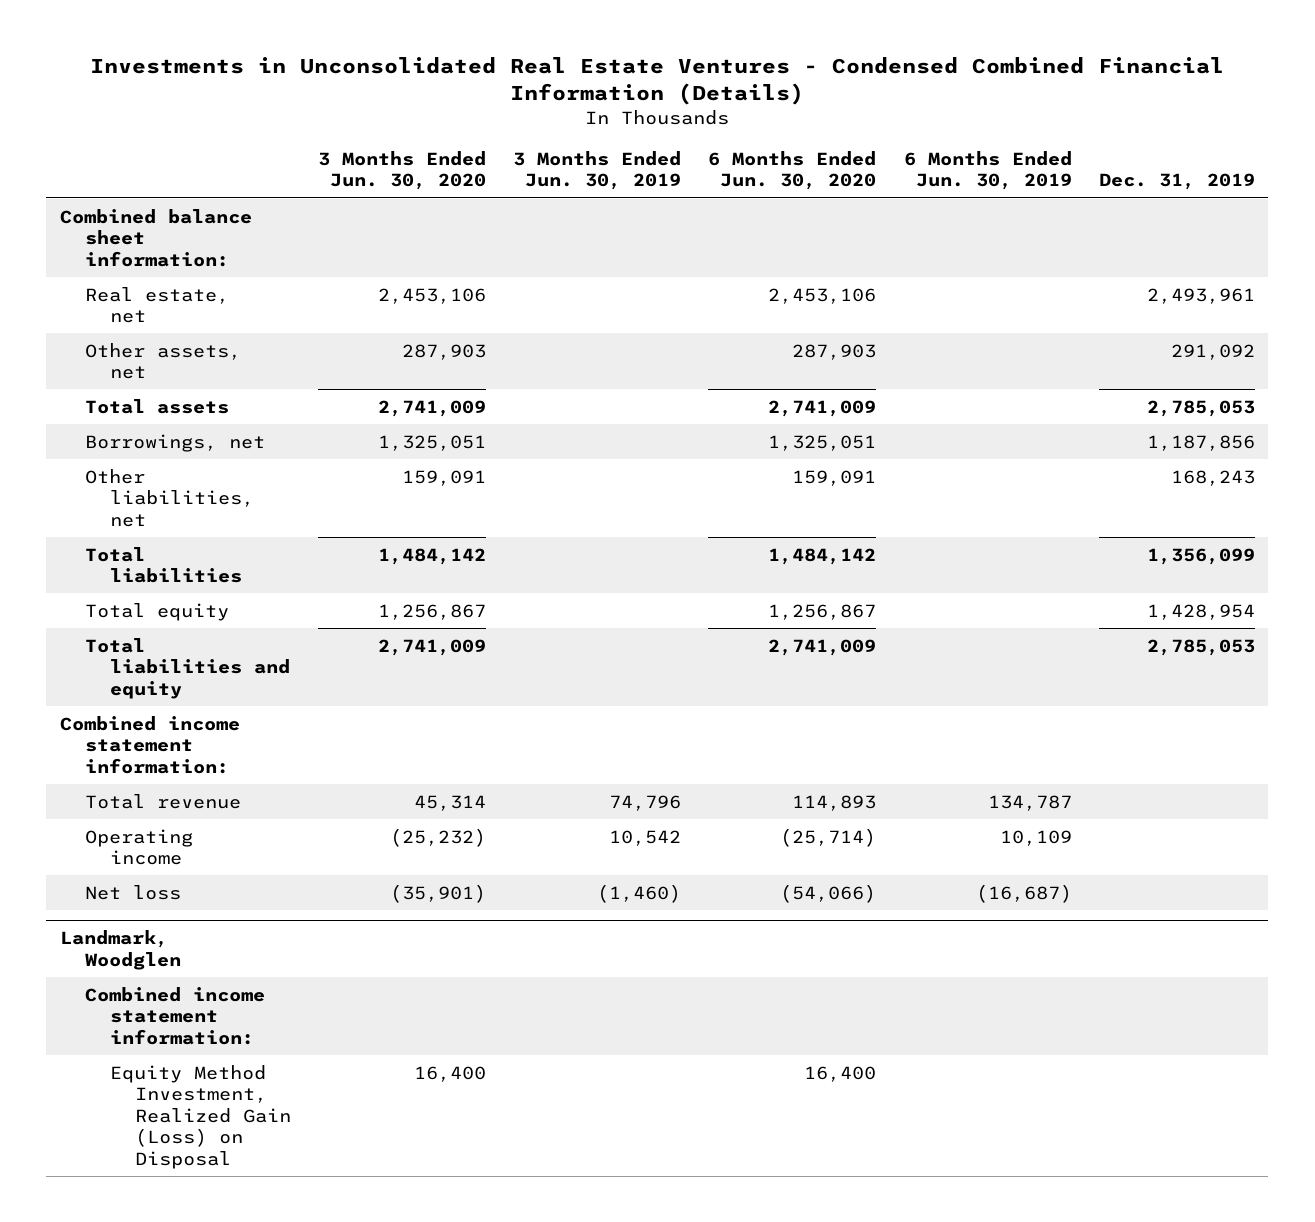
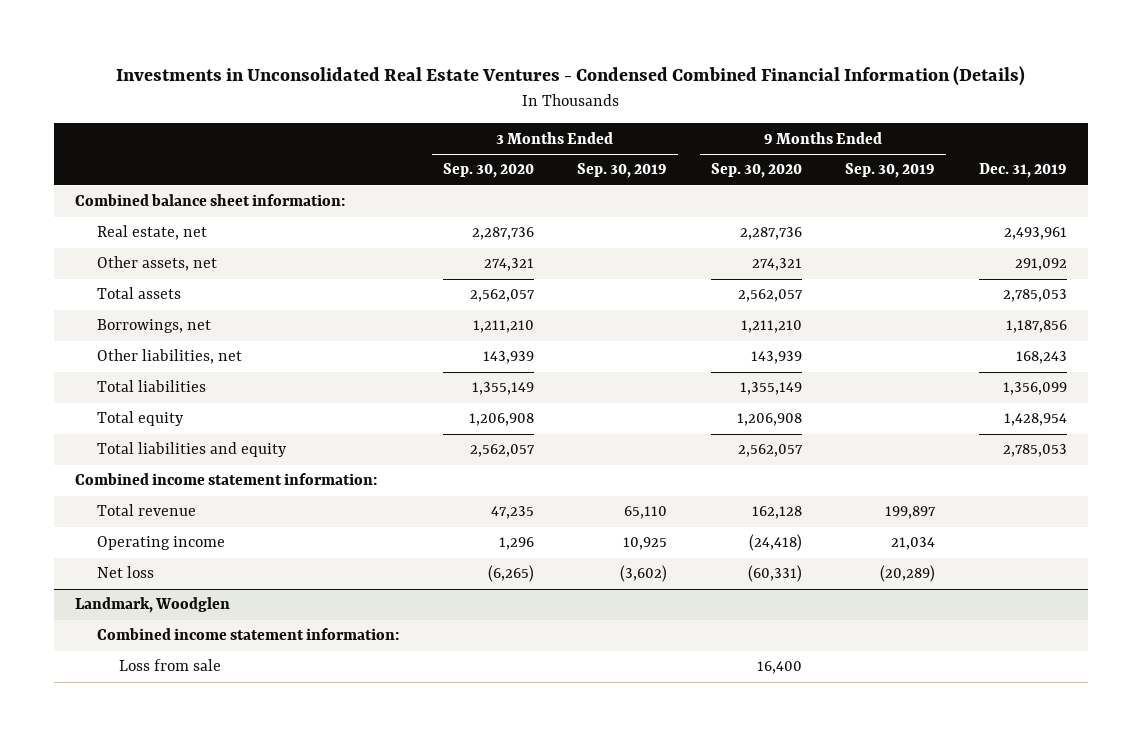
- | 3 Months Ended Jun. 30, 2020 | 3 Months Ended Jun. 30, 2019 | 6 Months Ended Jun. 30, 2020 | 6 Months Ended Jun. 30, 2019 | Dec. 31, 2019
+ | 3 Months Ended Sep. 30, 2020 | 3 Months Ended Sep. 30, 2019 | 9 Months Ended Sep. 30, 2020 | 9 Months Ended Sep. 30, 2019 | Dec. 31, 2019
@ Landmark, Woodglen
- Equity Method Investment, Realized Gain (Loss) on Disposal | 16,400 | | 16,400 | |
+ Loss from sale | | | 16,400 | |

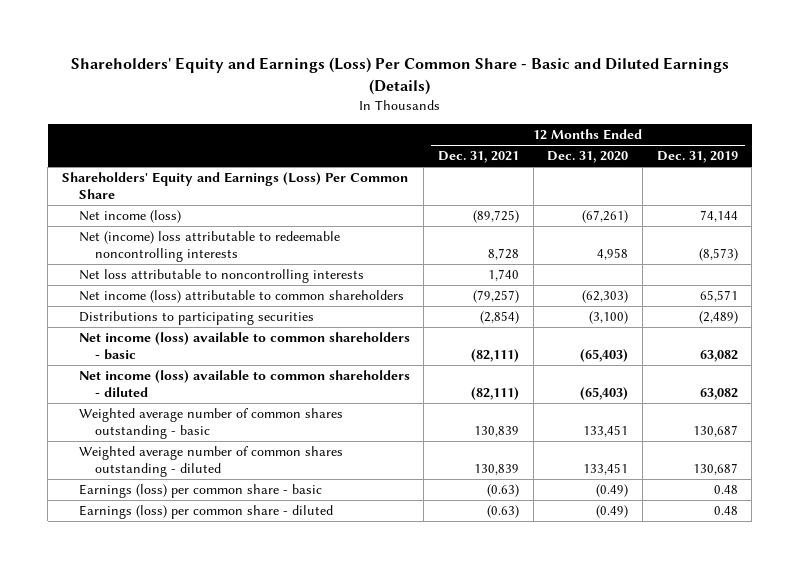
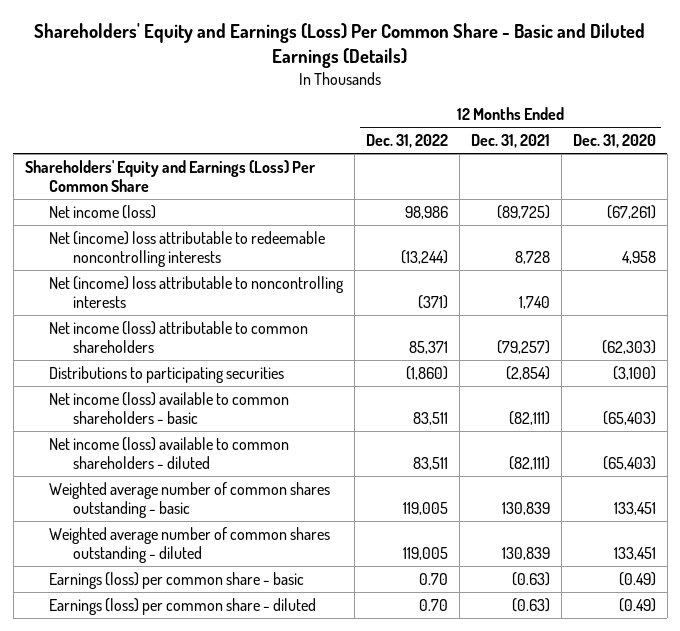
- | 12 Months Ended Dec. 31, 2021 | 12 Months Ended Dec. 31, 2020 | 12 Months Ended Dec. 31, 2019
+ | 12 Months Ended Dec. 31, 2022 | 12 Months Ended Dec. 31, 2021 | 12 Months Ended Dec. 31, 2020
- Net loss attributable to noncontrolling interests | 1,740 | |
+ Net (income) loss attributable to noncontrolling interests | (371) | 1,740 |

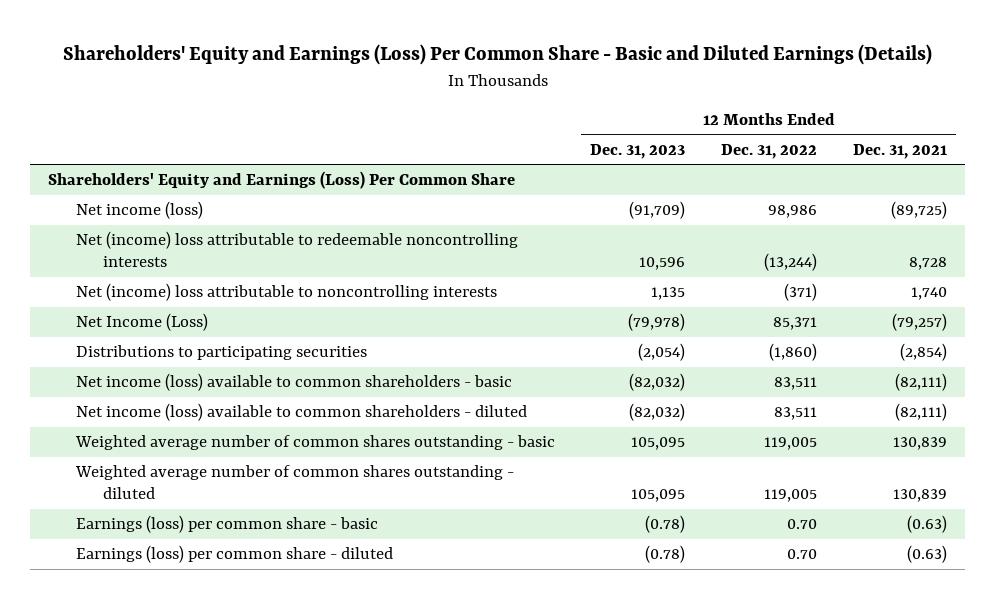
- | 12 Months Ended Dec. 31, 2022 | 12 Months Ended Dec. 31, 2021 | 12 Months Ended Dec. 31, 2020
+ | 12 Months Ended Dec. 31, 2023 | 12 Months Ended Dec. 31, 2022 | 12 Months Ended Dec. 31, 2021
- Net income (loss) attributable to common shareholders | 85,371 | (79,257) | (62,303)
+ Net Income (Loss) | (79,978) | 85,371 | (79,257)

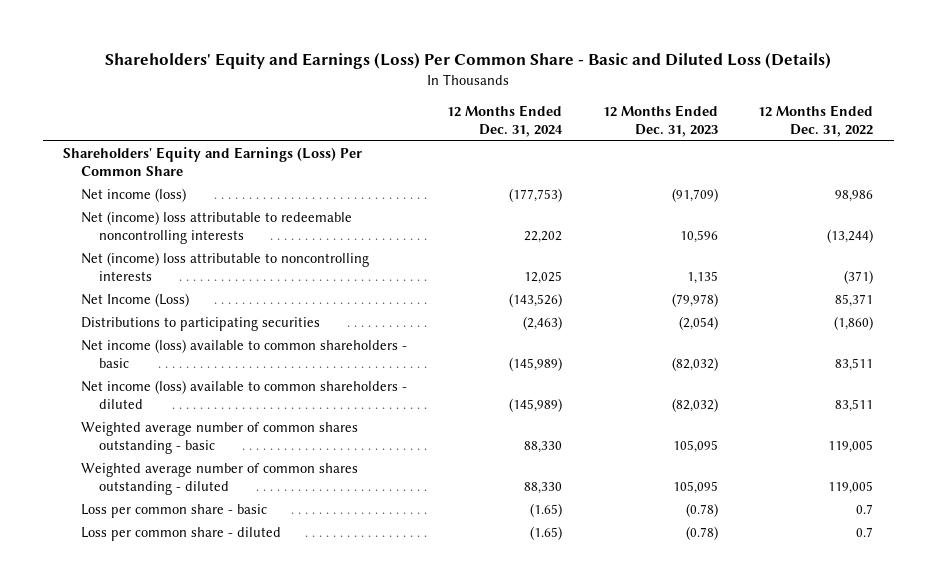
- Shareholders' Equity and Earnings (Loss) Per Common Share - Basic and Diluted Earnings (Details)
+ Shareholders' Equity and Earnings (Loss) Per Common Share - Basic and Diluted Loss (Details)
- | 12 Months Ended Dec. 31, 2023 | 12 Months Ended Dec. 31, 2022 | 12 Months Ended Dec. 31, 2021
+ | 12 Months Ended Dec. 31, 2024 | 12 Months Ended Dec. 31, 2023 | 12 Months Ended Dec. 31, 2022
- Earnings (loss) per common share - basic | (0.78) | 0.70 | (0.63)
- Earnings (loss) per common share - diluted | (0.78) | 0.70 | (0.63)
+ Loss per common share - basic | (1.65) | (0.78) | 0.7
+ Loss per common share - diluted | (1.65) | (0.78) | 0.7

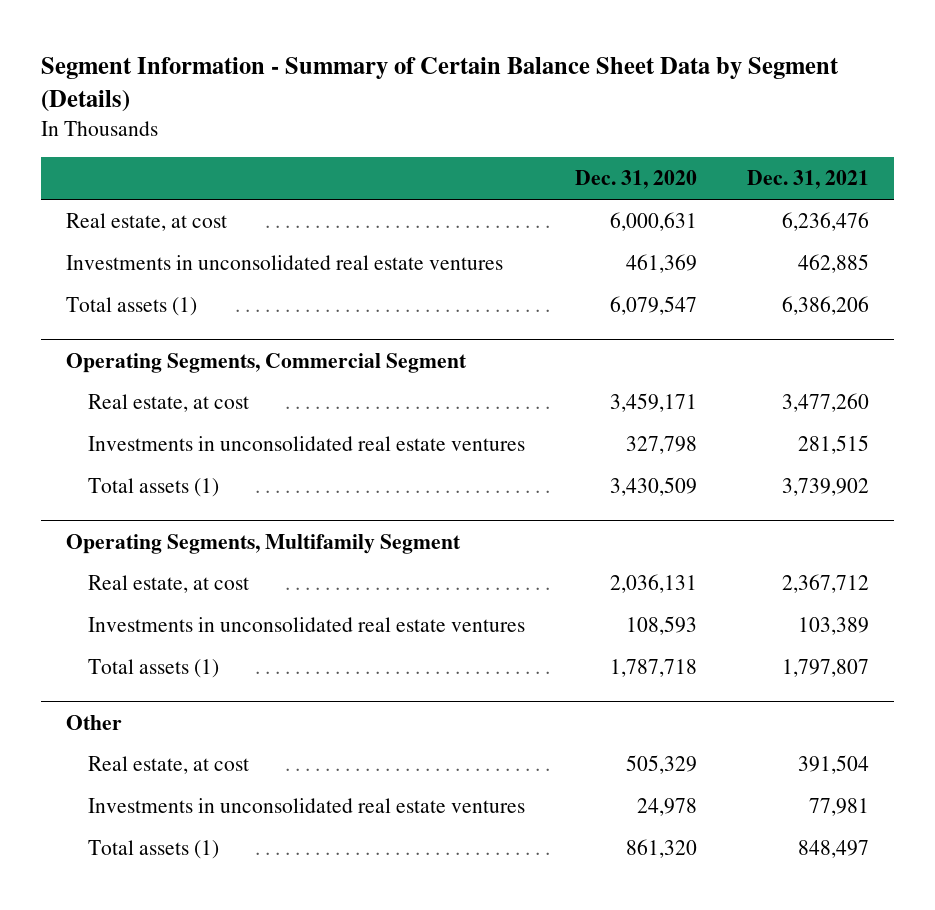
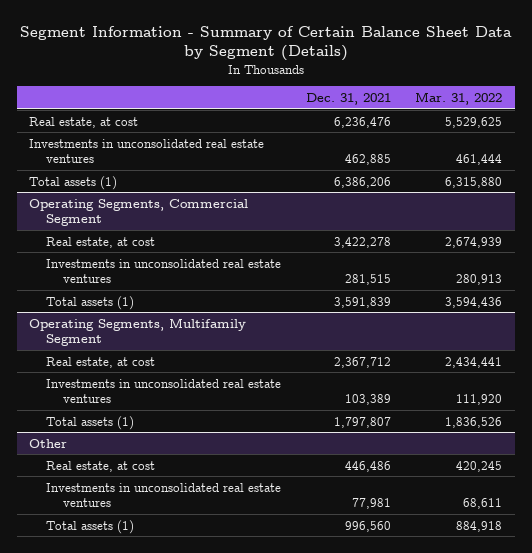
- | Dec. 31, 2020 | Dec. 31, 2021
+ | Dec. 31, 2021 | Mar. 31, 2022
@ Operating Segments, Commercial Segment
- Real estate, at cost | 3,459,171 | 3,477,260
+ Real estate, at cost | 3,422,278 | 2,674,939
- Total assets (1) | 3,430,509 | 3,739,902
+ Total assets (1) | 3,591,839 | 3,594,436
@ Other
- Real estate, at cost | 505,329 | 391,504
+ Real estate, at cost | 446,486 | 420,245
- Total assets (1) | 861,320 | 848,497
+ Total assets (1) | 996,560 | 884,918

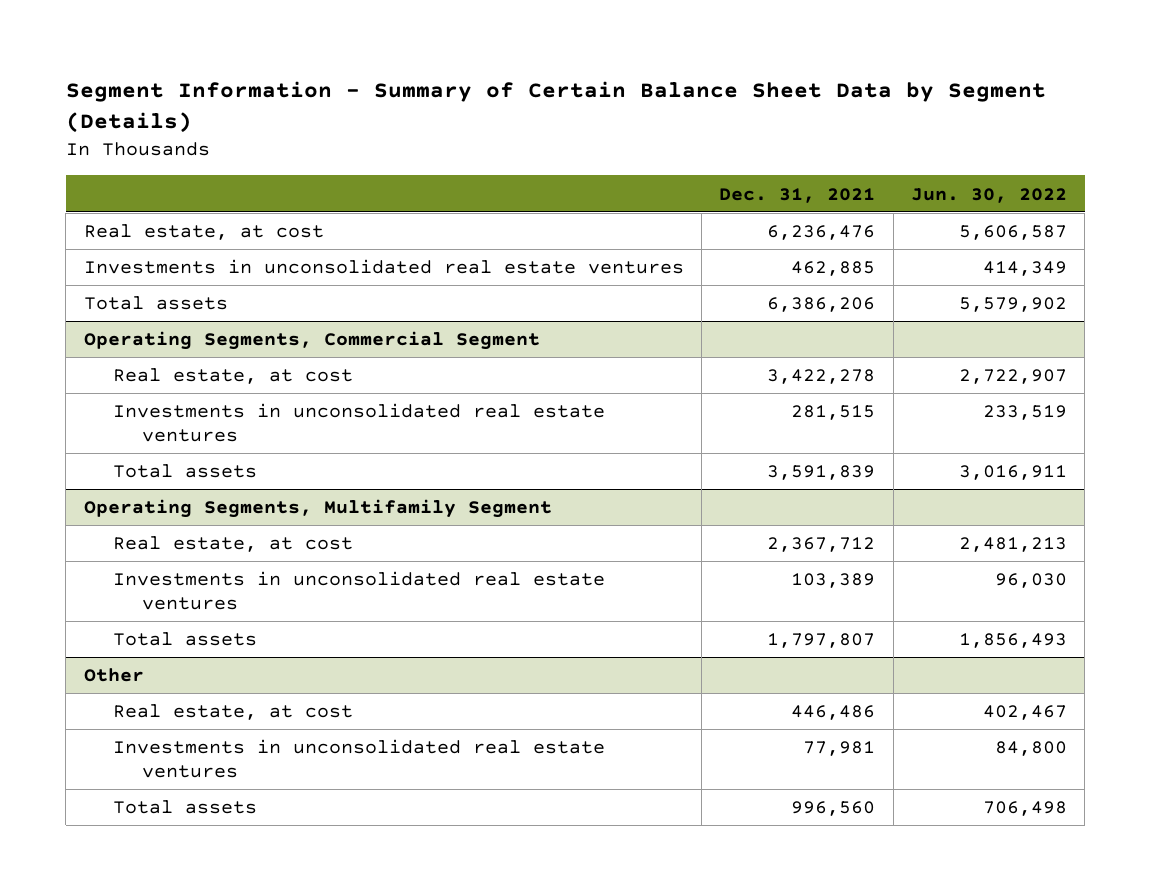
- | Dec. 31, 2021 | Mar. 31, 2022
+ | Dec. 31, 2021 | Jun. 30, 2022
- Total assets (1) | 6,386,206 | 6,315,880
+ Total assets | 6,386,206 | 5,579,902
@ Operating Segments, Commercial Segment
- Total assets (1) | 3,591,839 | 3,594,436
+ Total assets | 3,591,839 | 3,016,911
@ Operating Segments, Multifamily Segment
- Total assets (1) | 1,797,807 | 1,836,526
+ Total assets | 1,797,807 | 1,856,493
@ Other
- Total assets (1) | 996,560 | 884,918
+ Total assets | 996,560 | 706,498

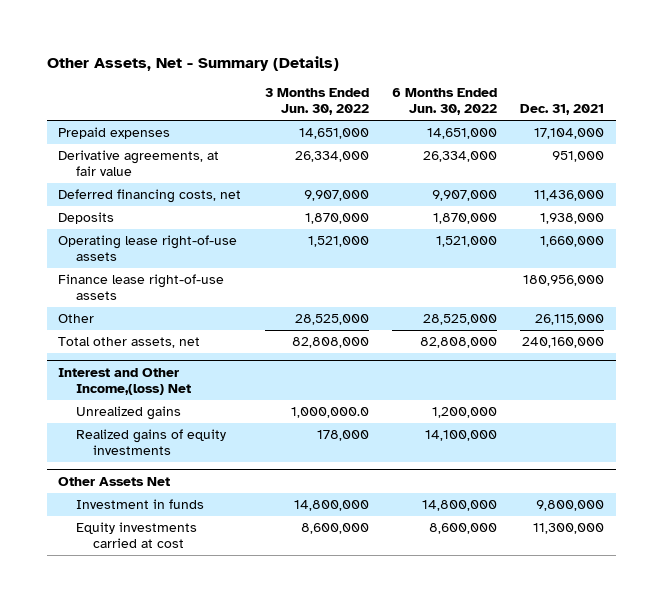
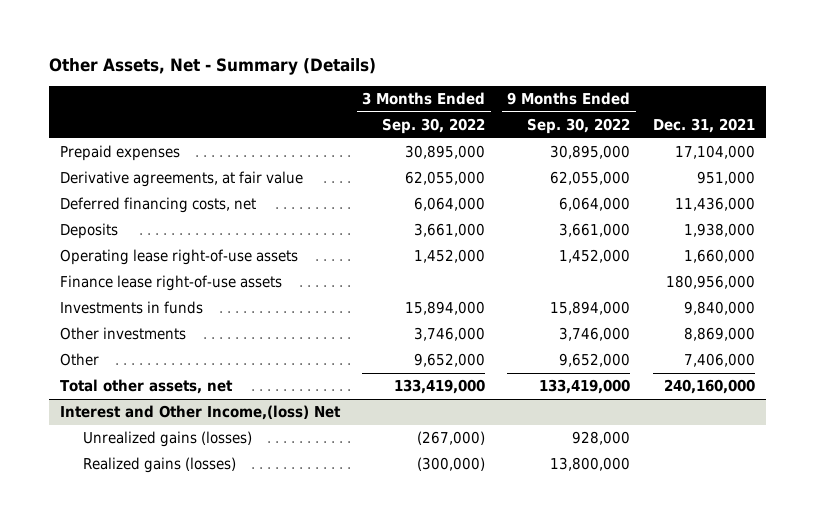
- | 3 Months Ended Jun. 30, 2022 | 6 Months Ended Jun. 30, 2022 | Dec. 31, 2021
+ | 3 Months Ended Sep. 30, 2022 | 9 Months Ended Sep. 30, 2022 | Dec. 31, 2021
- Other | 28,525,000 | 28,525,000 | 26,115,000
+ Investments in funds | 15,894,000 | 15,894,000 | 9,840,000
+ Other investments | 3,746,000 | 3,746,000 | 8,869,000
+ Other | 9,652,000 | 9,652,000 | 7,406,000
@ Interest and Other Income,(loss) Net
- Unrealized gains | 1,000,000.0 | 1,200,000 |
- Realized gains of equity investments | 178,000 | 14,100,000 |
- Other Assets Net
- Investment in funds | 14,800,000 | 14,800,000 | 9,800,000
- Equity investments carried at cost | 8,600,000 | 8,600,000 | 11,300,000
@ Interest and Other Income,(loss) Net
+ Unrealized gains (losses) | (267,000) | 928,000 |
+ Realized gains (losses) | (300,000) | 13,800,000 |

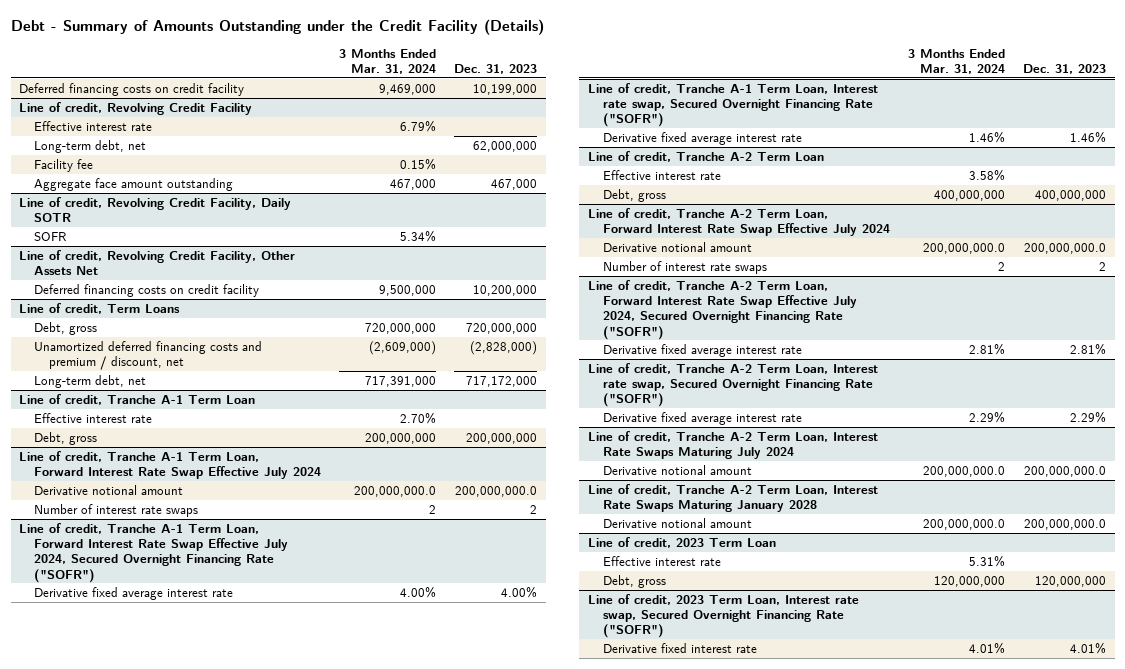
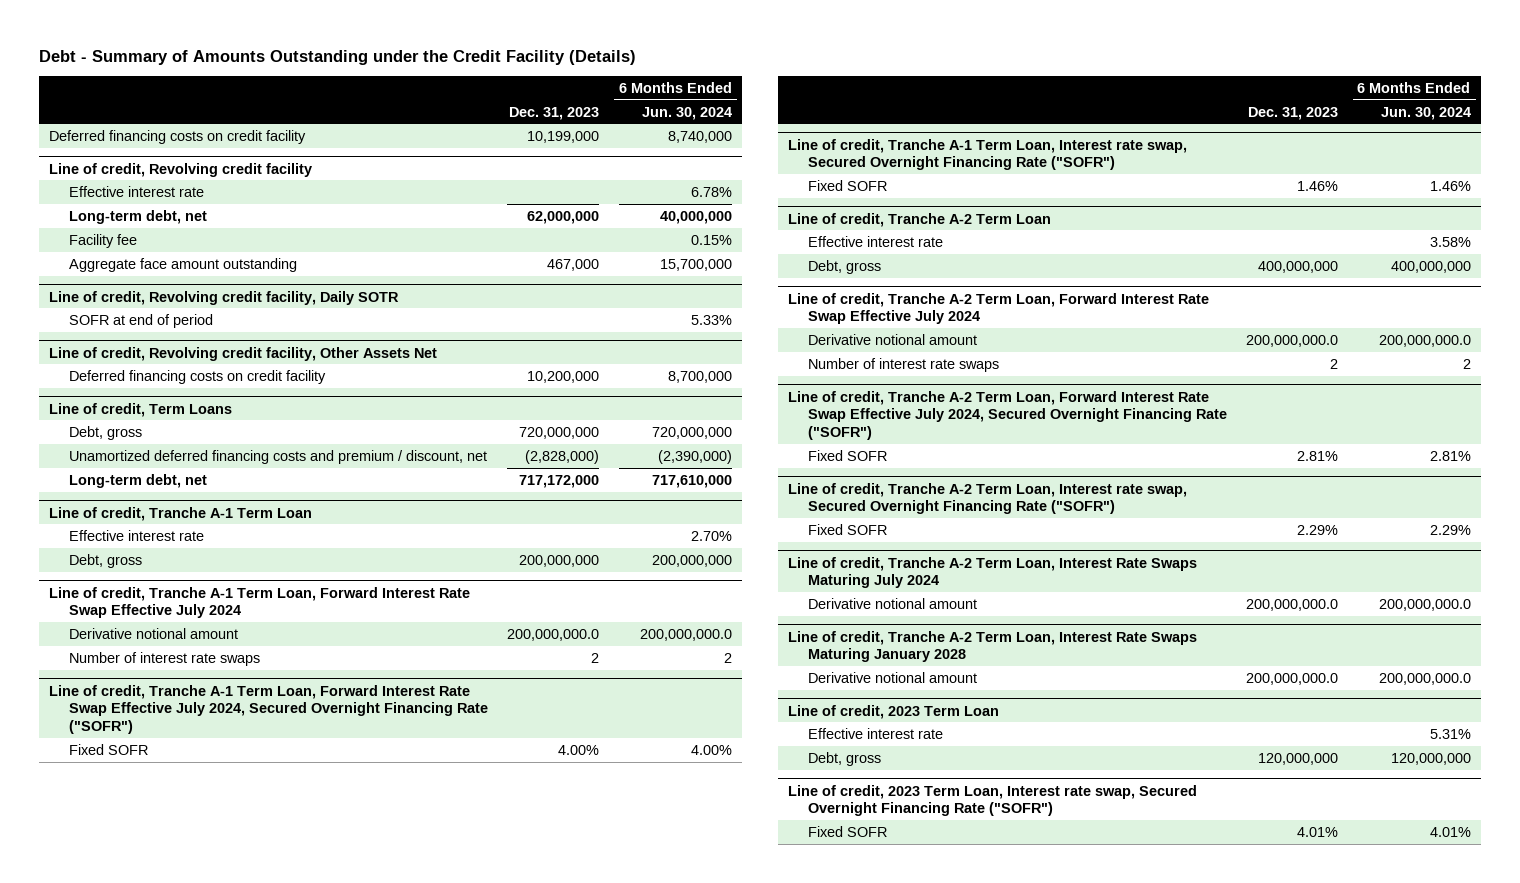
- | 3 Months Ended Mar. 31, 2024 | Dec. 31, 2023
+ | Dec. 31, 2023 | 6 Months Ended Jun. 30, 2024
- Line of credit, Revolving Credit Facility
+ Line of credit, Revolving credit facility
- Line of credit, Revolving Credit Facility, Daily SOTR
- SOFR | 5.34% |
- Line of credit, Revolving Credit Facility, Other Assets Net
+ Line of credit, Revolving credit facility, Daily SOTR
+ SOFR at end of period | | 5.33%
+ Line of credit, Revolving credit facility, Other Assets Net
@ Line of credit, Tranche A-1 Term Loan, Forward Interest Rate Swap Effective July 2024, Secured Overnight Financing Rate ("SOFR")
- Derivative fixed average interest rate | 4.00% | 4.00%
+ Fixed SOFR | 4.00% | 4.00%
@ Line of credit, Tranche A-1 Term Loan, Interest rate swap, Secured Overnight Financing Rate ("SOFR")
- Derivative fixed average interest rate | 1.46% | 1.46%
+ Fixed SOFR | 1.46% | 1.46%
@ Line of credit, Tranche A-2 Term Loan, Forward Interest Rate Swap Effective July 2024, Secured Overnight Financing Rate ("SOFR")
- Derivative fixed average interest rate | 2.81% | 2.81%
+ Fixed SOFR | 2.81% | 2.81%
@ Line of credit, Tranche A-2 Term Loan, Interest rate swap, Secured Overnight Financing Rate ("SOFR")
- Derivative fixed average interest rate | 2.29% | 2.29%
+ Fixed SOFR | 2.29% | 2.29%
@ Line of credit, 2023 Term Loan, Interest rate swap, Secured Overnight Financing Rate ("SOFR")
- Derivative fixed interest rate | 4.01% | 4.01%
+ Fixed SOFR | 4.01% | 4.01%

